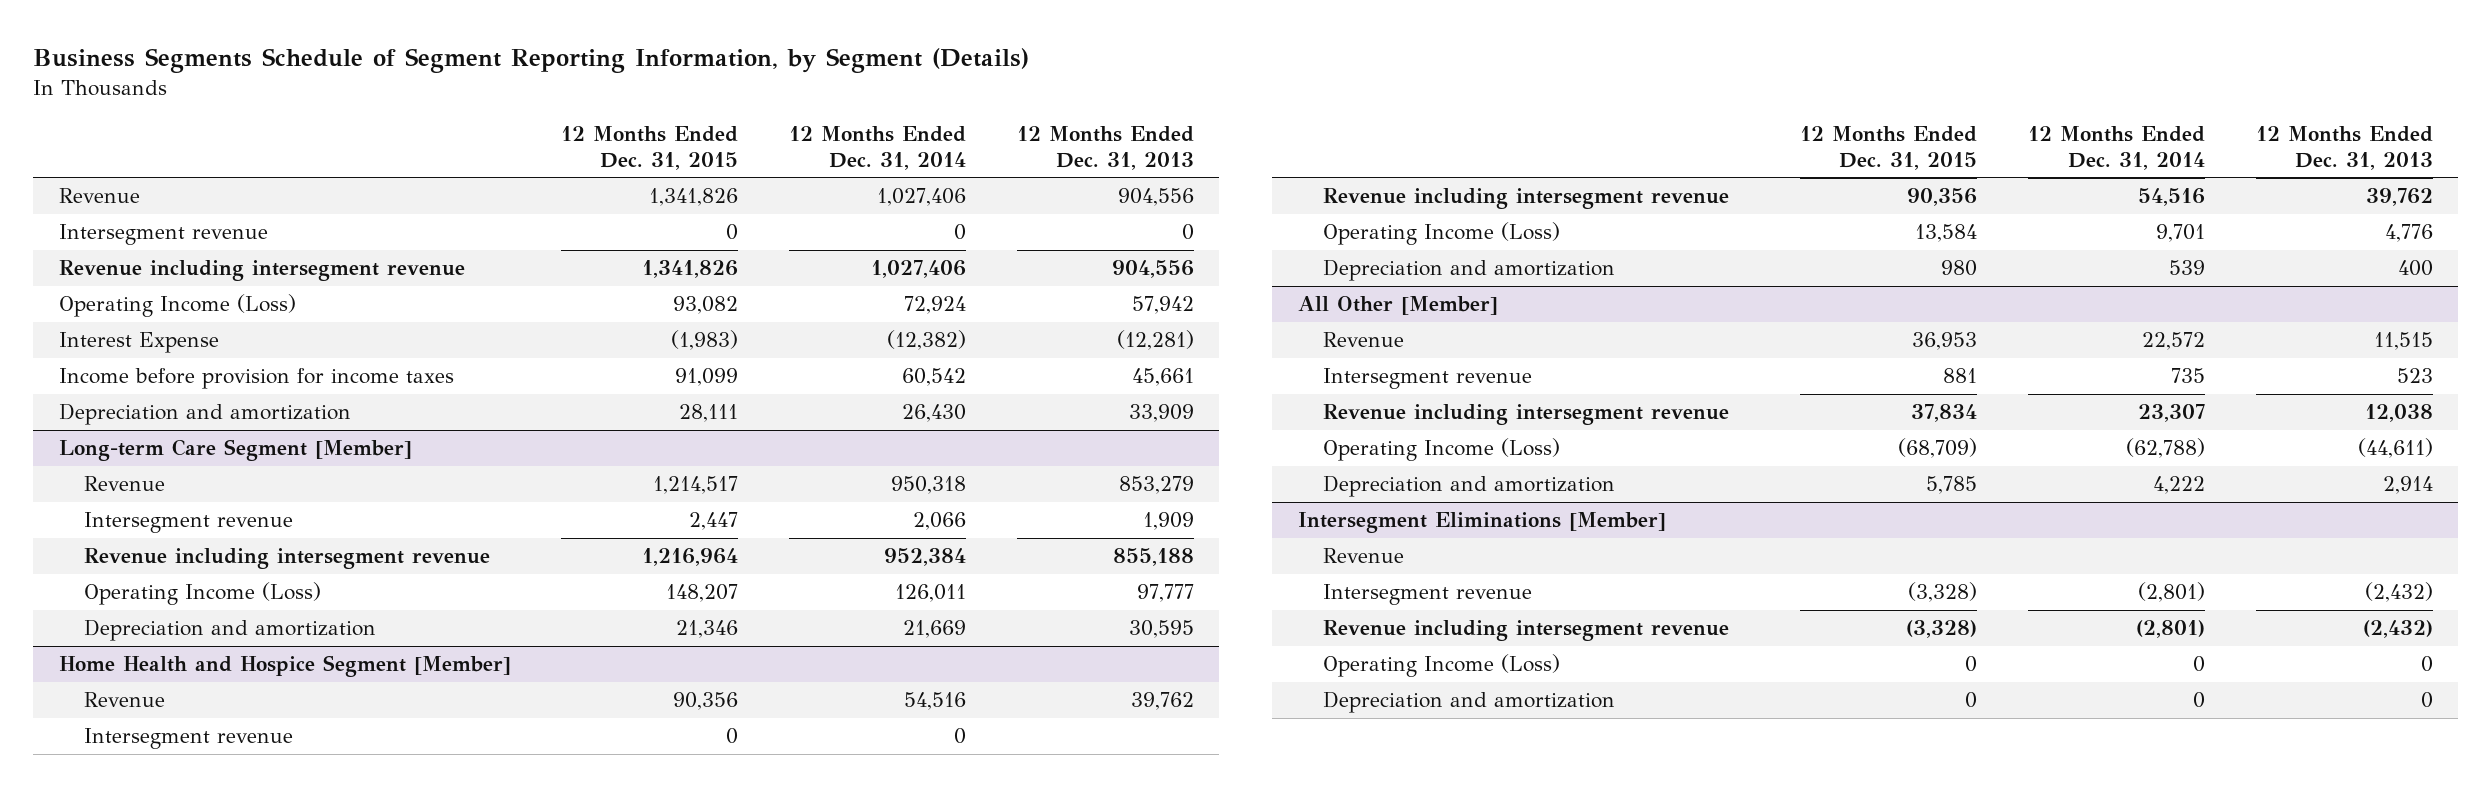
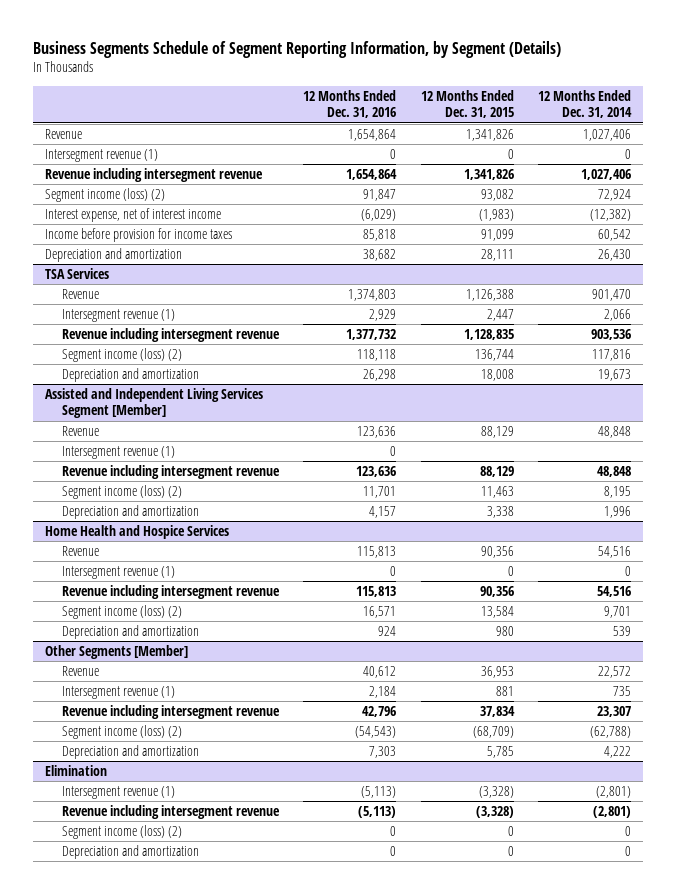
- | 12 Months Ended Dec. 31, 2015 | 12 Months Ended Dec. 31, 2014 | 12 Months Ended Dec. 31, 2013
+ | 12 Months Ended Dec. 31, 2016 | 12 Months Ended Dec. 31, 2015 | 12 Months Ended Dec. 31, 2014
- Intersegment revenue | 0 | 0 | 0
+ Intersegment revenue (1) | 0 | 0 | 0
- Operating Income (Loss) | 93,082 | 72,924 | 57,942
- Interest Expense | (1,983) | (12,382) | (12,281)
+ Segment income (loss) (2) | 91,847 | 93,082 | 72,924
+ Interest expense, net of interest income | (6,029) | (1,983) | (12,382)
- Long-term Care Segment [Member]
- Revenue | 1,214,517 | 950,318 | 853,279
- Intersegment revenue | 2,447 | 2,066 | 1,909
- Revenue including intersegment revenue | 1,216,964 | 952,384 | 855,188
- Operating Income (Loss) | 148,207 | 126,011 | 97,777
- Depreciation and amortization | 21,346 | 21,669 | 30,595
- Home Health and Hospice Segment [Member]
+ TSA Services
+ Revenue | 1,374,803 | 1,126,388 | 901,470
+ Intersegment revenue (1) | 2,929 | 2,447 | 2,066
+ Revenue including intersegment revenue | 1,377,732 | 1,128,835 | 903,536
+ Segment income (loss) (2) | 118,118 | 136,744 | 117,816
+ Depreciation and amortization | 26,298 | 18,008 | 19,673
+ Assisted and Independent Living Services Segment [Member]
+ Revenue | 123,636 | 88,129 | 48,848
+ Intersegment revenue (1) | 0 | |
+ Revenue including intersegment revenue | 123,636 | 88,129 | 48,848
+ Segment income (loss) (2) | 11,701 | 11,463 | 8,195
+ Depreciation and amortization | 4,157 | 3,338 | 1,996
+ Home Health and Hospice Services
- Intersegment revenue | 0 | 0 |
+ Intersegment revenue (1) | 0 | 0 | 0
- Operating Income (Loss) | 13,584 | 9,701 | 4,776
+ Segment income (loss) (2) | 16,571 | 13,584 | 9,701
- All Other [Member]
+ Other Segments [Member]
- Intersegment revenue | 881 | 735 | 523
+ Intersegment revenue (1) | 2,184 | 881 | 735
- Operating Income (Loss) | (68,709) | (62,788) | (44,611)
+ Segment income (loss) (2) | (54,543) | (68,709) | (62,788)
- Intersegment Eliminations [Member]
- Revenue
- Intersegment revenue | (3,328) | (2,801) | (2,432)
+ Elimination
+ Intersegment revenue (1) | (5,113) | (3,328) | (2,801)
- Operating Income (Loss) | 0 | 0 | 0
+ Segment income (loss) (2) | 0 | 0 | 0

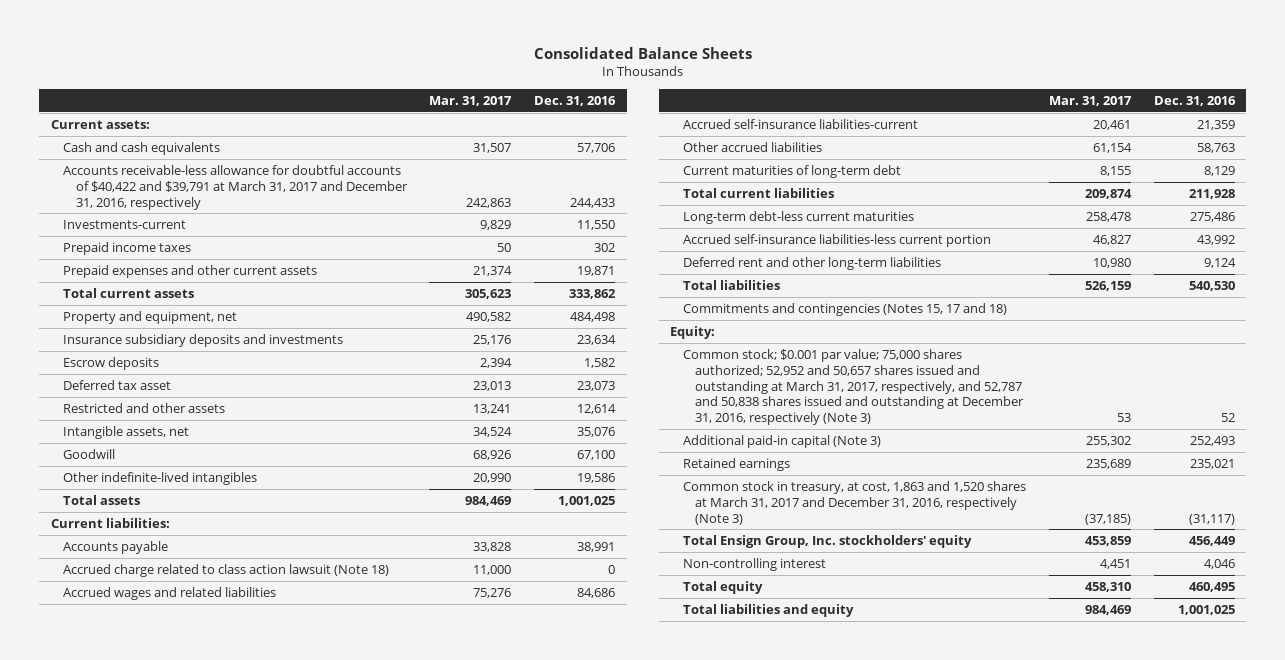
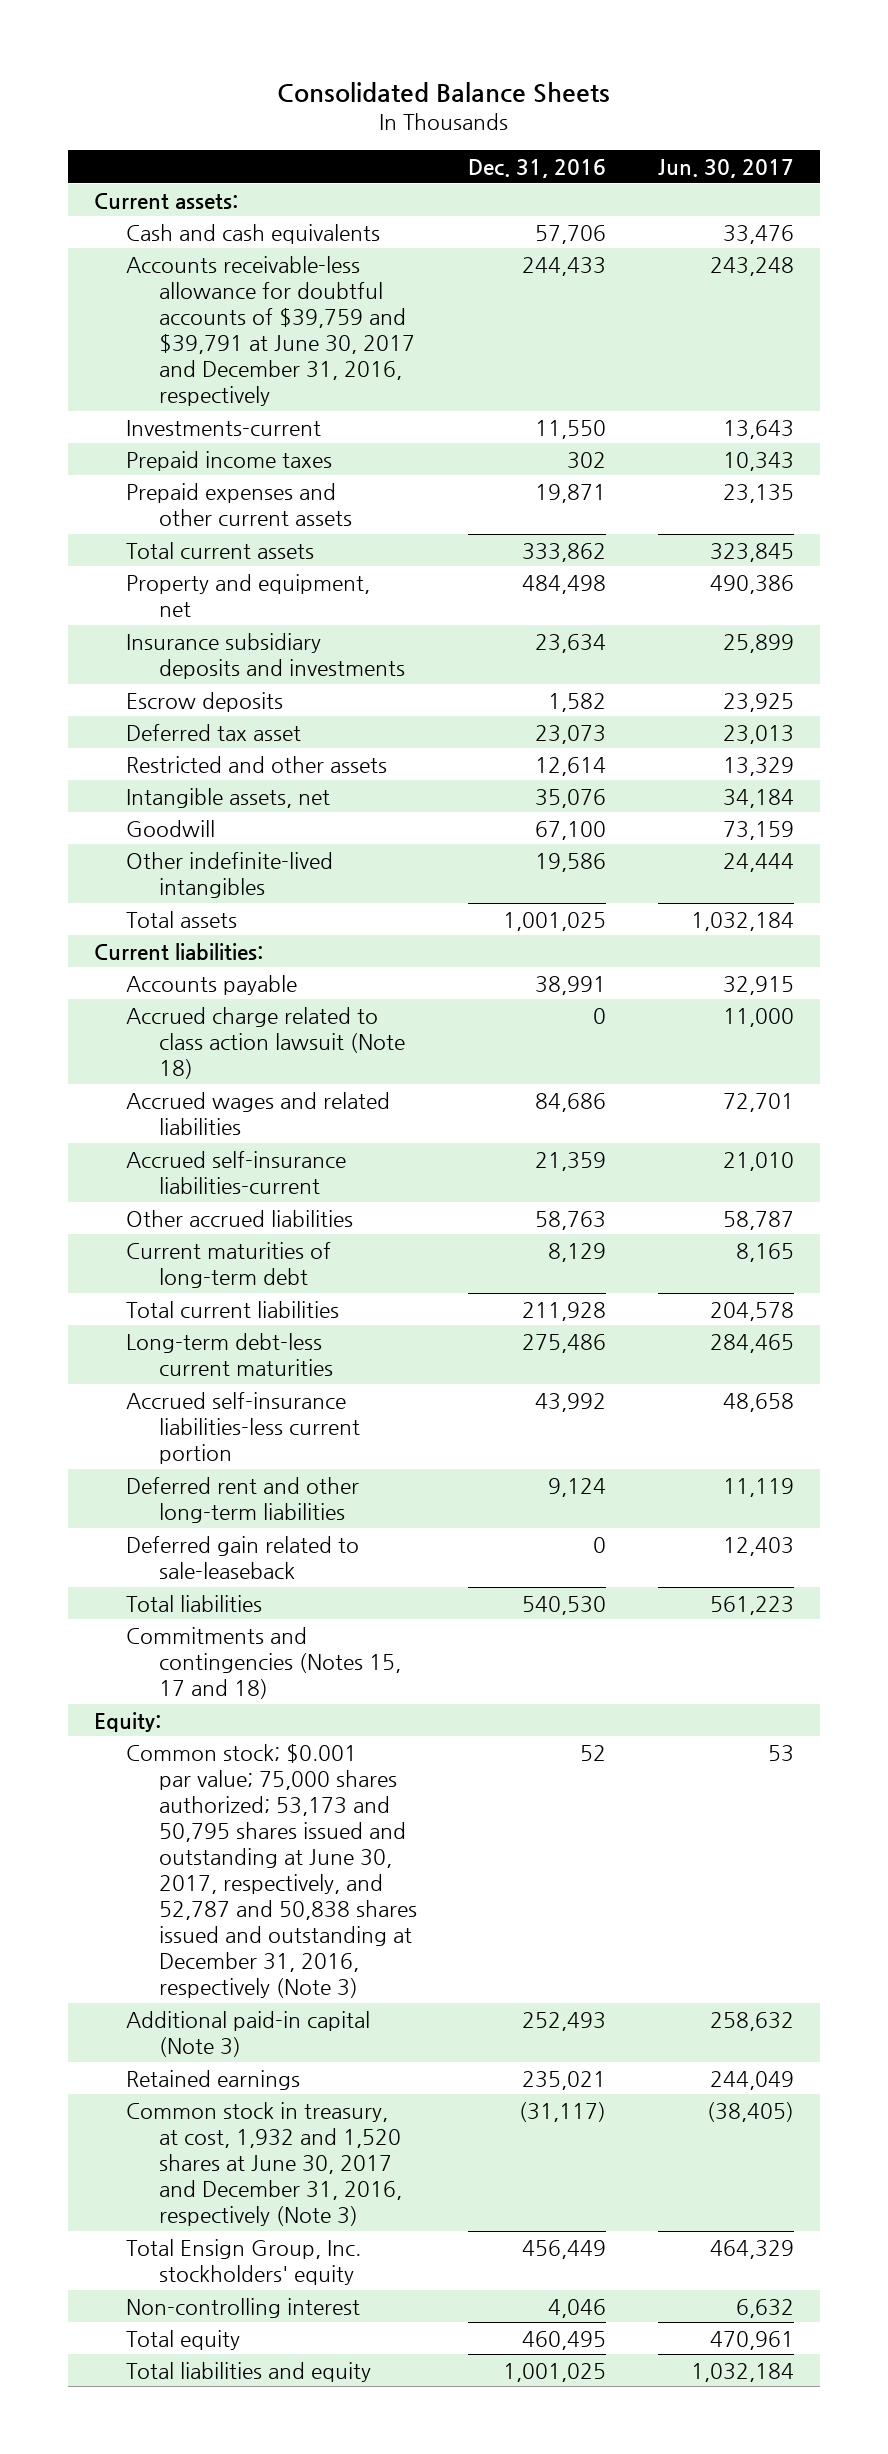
- | Mar. 31, 2017 | Dec. 31, 2016
+ | Dec. 31, 2016 | Jun. 30, 2017
- Accounts receivable-less allowance for doubtful accounts of $40,422 and $39,791 at March 31, 2017 and December 31, 2016, respectively | 242,863 | 244,433
+ Accounts receivable-less allowance for doubtful accounts of $39,759 and $39,791 at June 30, 2017 and December 31, 2016, respectively | 244,433 | 243,248
+ Deferred gain related to sale-leaseback | 0 | 12,403
- Common stock; $0.001 par value; 75,000 shares authorized; 52,952 and 50,657 shares issued and outstanding at March 31, 2017, respectively, and 52,787 and 50,838 shares issued and outstanding at December 31, 2016, respectively (Note 3) | 53 | 52
+ Common stock; $0.001 par value; 75,000 shares authorized; 53,173 and 50,795 shares issued and outstanding at June 30, 2017, respectively, and 52,787 and 50,838 shares issued and outstanding at December 31, 2016, respectively (Note 3) | 52 | 53
- Common stock in treasury, at cost, 1,863 and 1,520 shares at March 31, 2017 and December 31, 2016, respectively (Note 3) | (37,185) | (31,117)
+ Common stock in treasury, at cost, 1,932 and 1,520 shares at June 30, 2017 and December 31, 2016, respectively (Note 3) | (31,117) | (38,405)

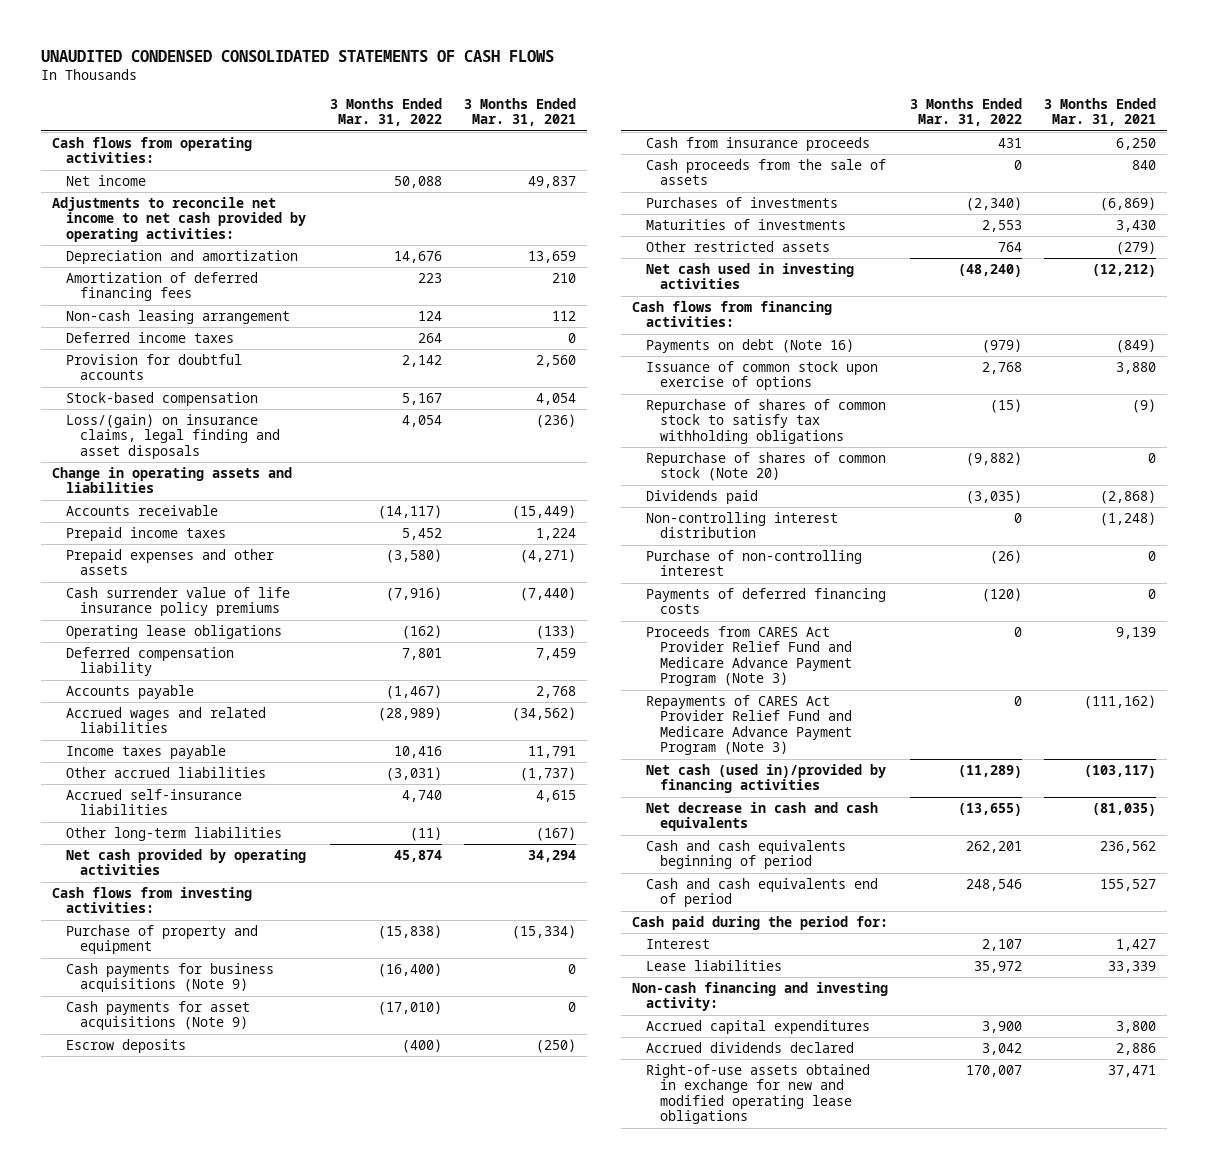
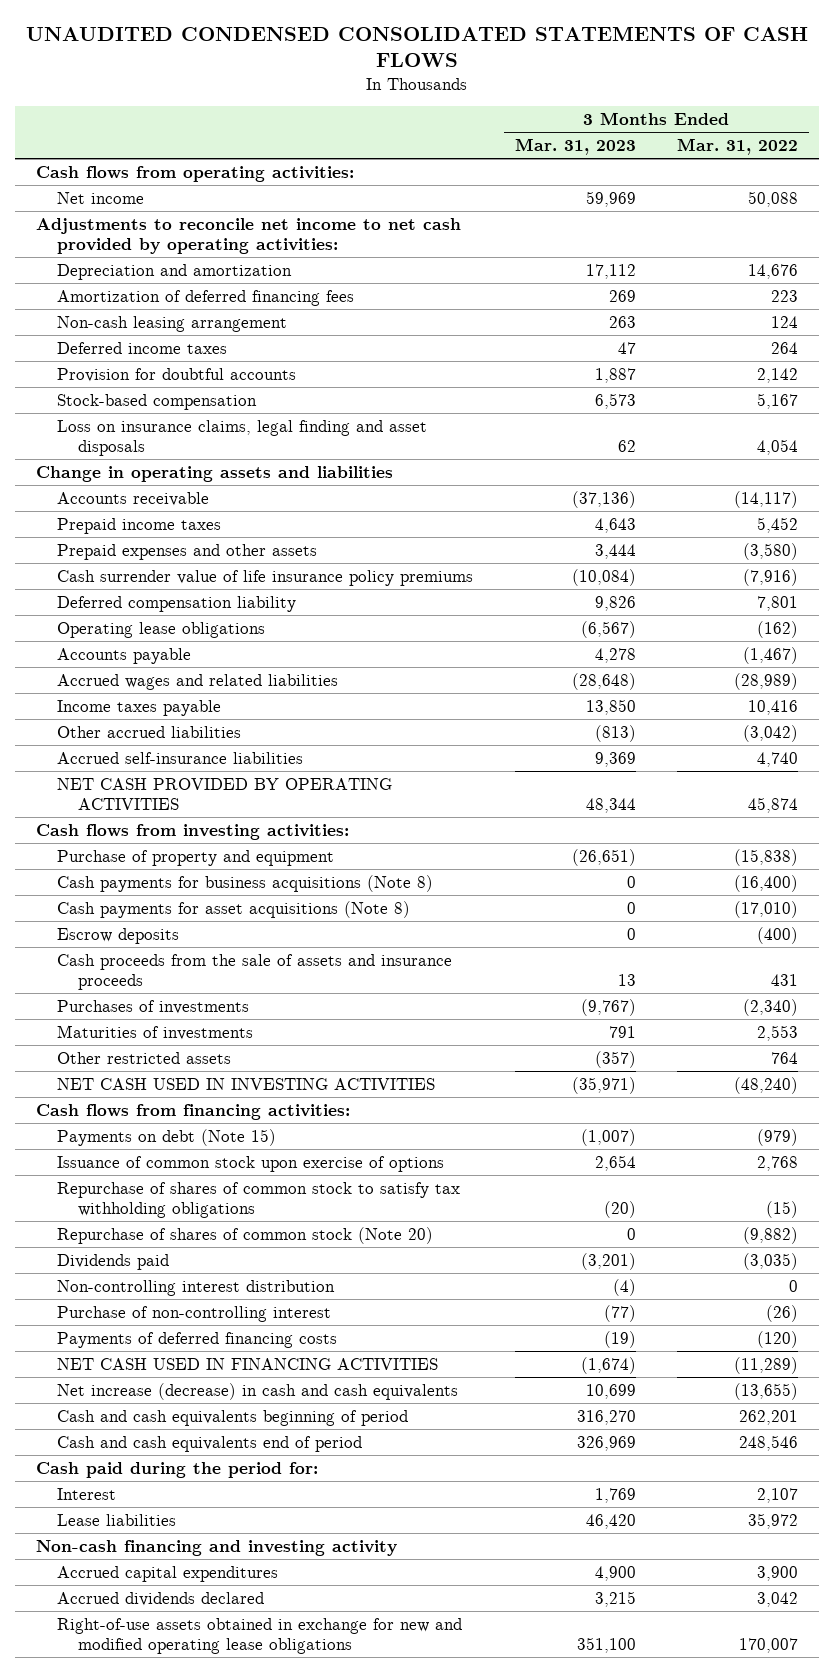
- | 3 Months Ended Mar. 31, 2022 | 3 Months Ended Mar. 31, 2021
+ | 3 Months Ended Mar. 31, 2023 | 3 Months Ended Mar. 31, 2022
- Loss/(gain) on insurance claims, legal finding and asset disposals | 4,054 | (236)
+ Loss on insurance claims, legal finding and asset disposals | 62 | 4,054
moved down: Operating lease obligations | (6,567) | (162)
- Other accrued liabilities | (3,031) | (1,737)
+ Other accrued liabilities | (813) | (3,042)
- Other long-term liabilities | (11) | (167)
- Net cash provided by operating activities | 45,874 | 34,294
+ NET CASH PROVIDED BY OPERATING ACTIVITIES | 48,344 | 45,874
- Cash payments for business acquisitions (Note 9) | (16,400) | 0
- Cash payments for asset acquisitions (Note 9) | (17,010) | 0
+ Cash payments for business acquisitions (Note 8) | 0 | (16,400)
+ Cash payments for asset acquisitions (Note 8) | 0 | (17,010)
- Cash from insurance proceeds | 431 | 6,250
- Cash proceeds from the sale of assets | 0 | 840
+ Cash proceeds from the sale of assets and insurance proceeds | 13 | 431
- Net cash used in investing activities | (48,240) | (12,212)
+ NET CASH USED IN INVESTING ACTIVITIES | (35,971) | (48,240)
- Payments on debt (Note 16) | (979) | (849)
+ Payments on debt (Note 15) | (1,007) | (979)
- Proceeds from CARES Act Provider Relief Fund and Medicare Advance Payment Program (Note 3) | 0 | 9,139
- Repayments of CARES Act Provider Relief Fund and Medicare Advance Payment Program (Note 3) | 0 | (111,162)
- Net cash (used in)/provided by financing activities | (11,289) | (103,117)
- Net decrease in cash and cash equivalents | (13,655) | (81,035)
+ NET CASH USED IN FINANCING ACTIVITIES | (1,674) | (11,289)
+ Net increase (decrease) in cash and cash equivalents | 10,699 | (13,655)
- Non-cash financing and investing activity:
+ Non-cash financing and investing activity

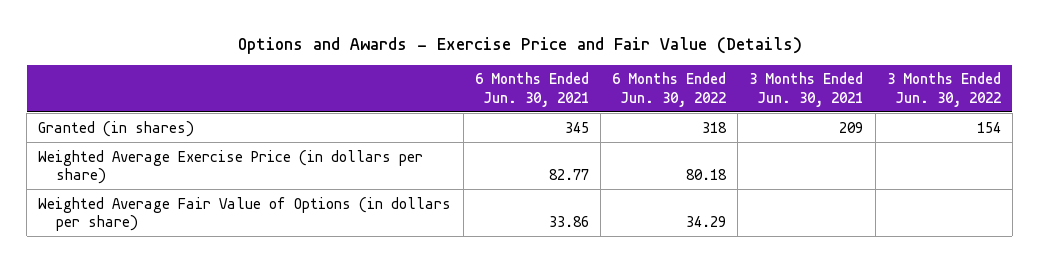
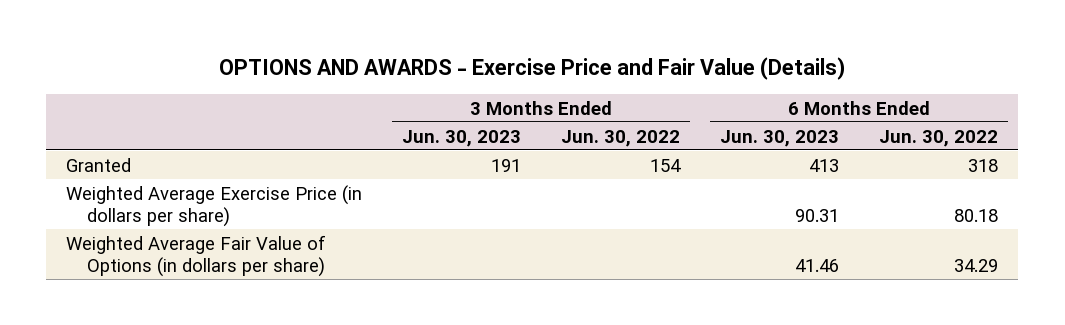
- Options and Awards - Exercise Price and Fair Value (Details)
+ OPTIONS AND AWARDS - Exercise Price and Fair Value (Details)
- | 6 Months Ended Jun. 30, 2021 | 6 Months Ended Jun. 30, 2022 | 3 Months Ended Jun. 30, 2021 | 3 Months Ended Jun. 30, 2022
+ | 3 Months Ended Jun. 30, 2023 | 3 Months Ended Jun. 30, 2022 | 6 Months Ended Jun. 30, 2023 | 6 Months Ended Jun. 30, 2022
- Granted (in shares) | 345 | 318 | 209 | 154
+ Granted | 191 | 154 | 413 | 318

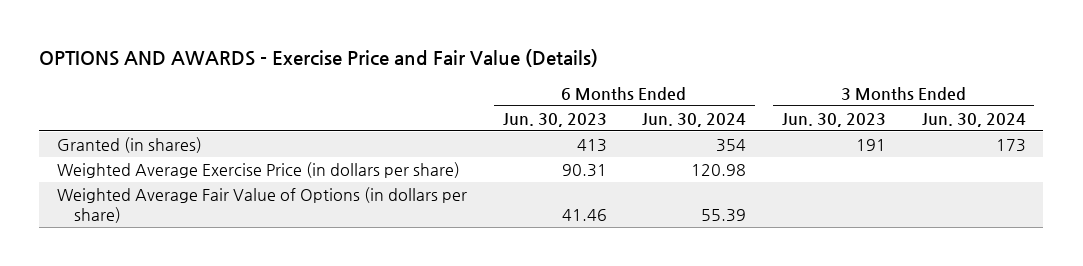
- | 3 Months Ended Jun. 30, 2023 | 3 Months Ended Jun. 30, 2022 | 6 Months Ended Jun. 30, 2023 | 6 Months Ended Jun. 30, 2022
+ | 6 Months Ended Jun. 30, 2023 | 6 Months Ended Jun. 30, 2024 | 3 Months Ended Jun. 30, 2023 | 3 Months Ended Jun. 30, 2024
- Granted | 191 | 154 | 413 | 318
+ Granted (in shares) | 413 | 354 | 191 | 173

